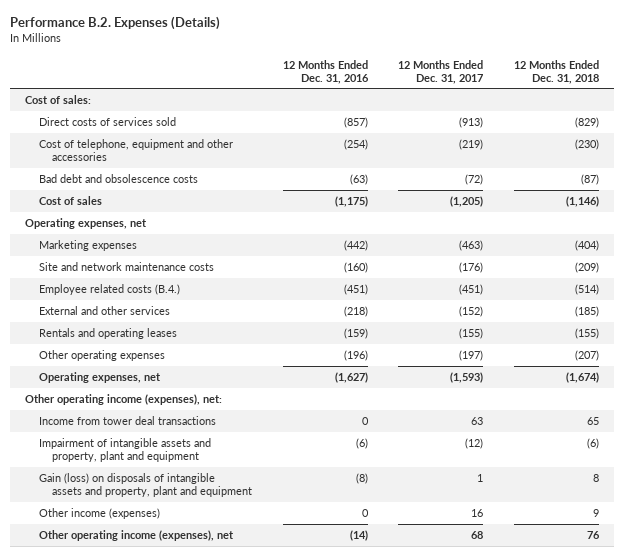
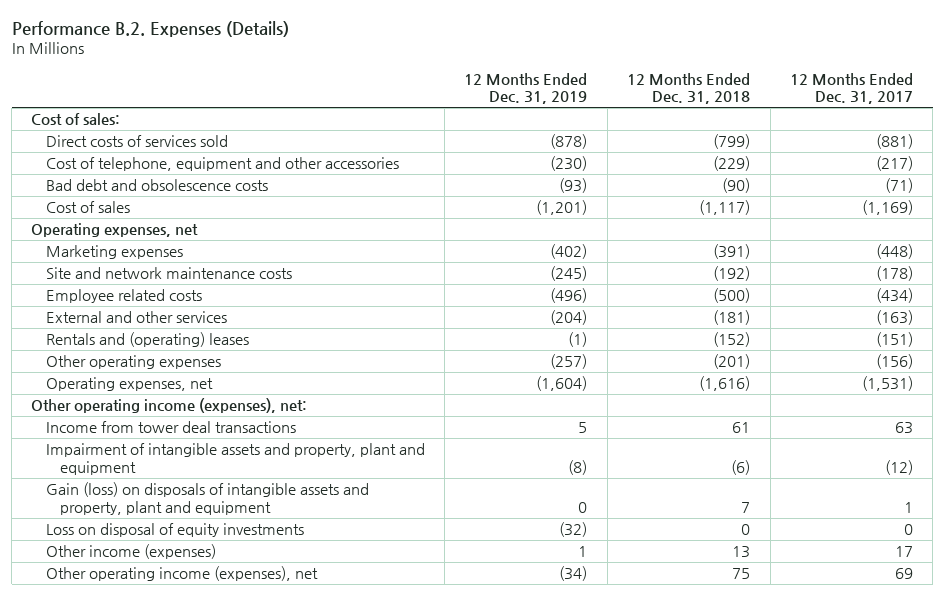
- | 12 Months Ended Dec. 31, 2016 | 12 Months Ended Dec. 31, 2017 | 12 Months Ended Dec. 31, 2018
+ | 12 Months Ended Dec. 31, 2019 | 12 Months Ended Dec. 31, 2018 | 12 Months Ended Dec. 31, 2017
- Direct costs of services sold | (857) | (913) | (829)
- Cost of telephone, equipment and other accessories | (254) | (219) | (230)
- Bad debt and obsolescence costs | (63) | (72) | (87)
- Cost of sales | (1,175) | (1,205) | (1,146)
+ Direct costs of services sold | (878) | (799) | (881)
+ Cost of telephone, equipment and other accessories | (230) | (229) | (217)
+ Bad debt and obsolescence costs | (93) | (90) | (71)
+ Cost of sales | (1,201) | (1,117) | (1,169)
- Marketing expenses | (442) | (463) | (404)
- Site and network maintenance costs | (160) | (176) | (209)
- Employee related costs (B.4.) | (451) | (451) | (514)
- External and other services | (218) | (152) | (185)
- Rentals and operating leases | (159) | (155) | (155)
- Other operating expenses | (196) | (197) | (207)
- Operating expenses, net | (1,627) | (1,593) | (1,674)
+ Marketing expenses | (402) | (391) | (448)
+ Site and network maintenance costs | (245) | (192) | (178)
+ Employee related costs | (496) | (500) | (434)
+ External and other services | (204) | (181) | (163)
+ Rentals and (operating) leases | (1) | (152) | (151)
+ Other operating expenses | (257) | (201) | (156)
+ Operating expenses, net | (1,604) | (1,616) | (1,531)
- Income from tower deal transactions | 0 | 63 | 65
+ Income from tower deal transactions | 5 | 61 | 63
- Gain (loss) on disposals of intangible assets and property, plant and equipment | (8) | 1 | 8
- Other income (expenses) | 0 | 16 | 9
- Other operating income (expenses), net | (14) | 68 | 76
+ Gain (loss) on disposals of intangible assets and property, plant and equipment | 0 | 7 | 1
+ Loss on disposal of equity investments | (32) | 0 | 0
+ Other income (expenses) | 1 | 13 | 17
+ Other operating income (expenses), net | (34) | 75 | 69

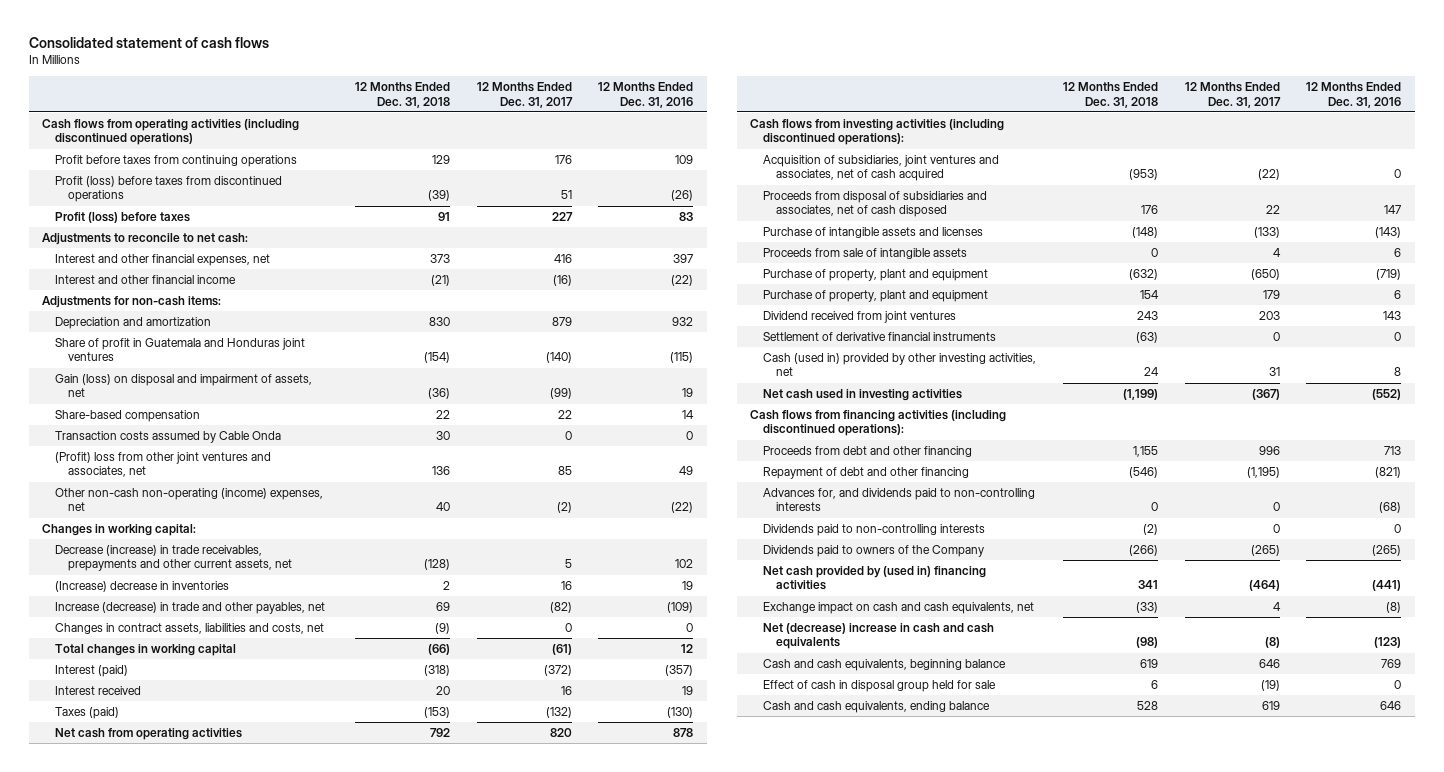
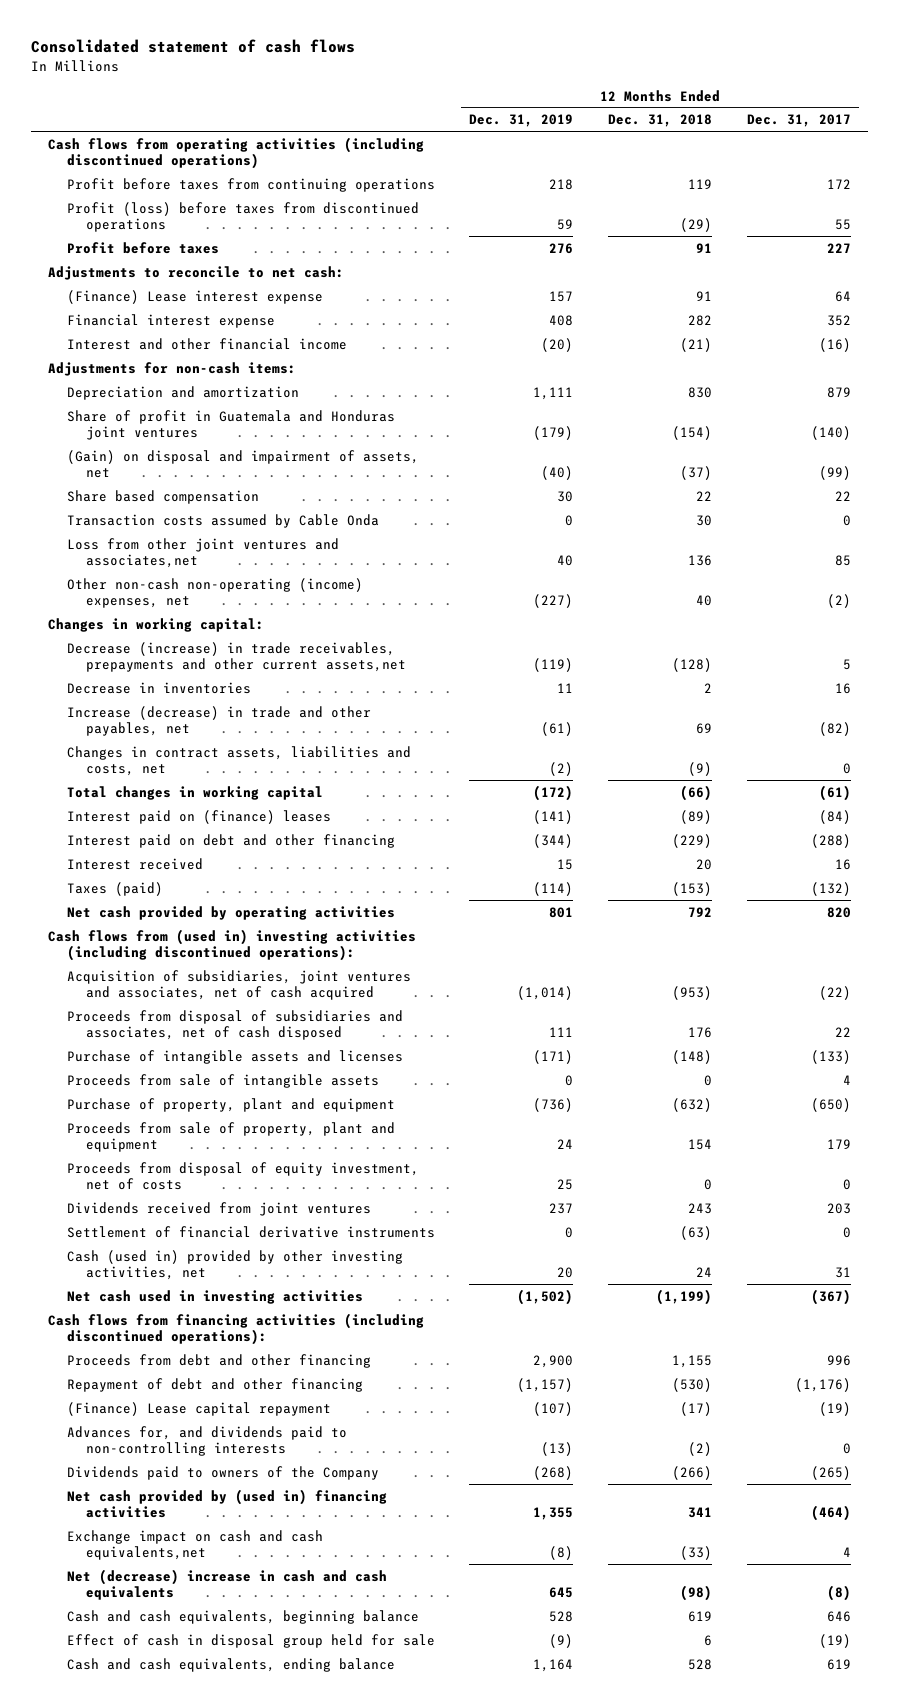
- | 12 Months Ended Dec. 31, 2018 | 12 Months Ended Dec. 31, 2017 | 12 Months Ended Dec. 31, 2016
+ | 12 Months Ended Dec. 31, 2019 | 12 Months Ended Dec. 31, 2018 | 12 Months Ended Dec. 31, 2017
- Profit before taxes from continuing operations | 129 | 176 | 109
- Profit (loss) before taxes from discontinued operations | (39) | 51 | (26)
- Profit (loss) before taxes | 91 | 227 | 83
+ Profit before taxes from continuing operations | 218 | 119 | 172
+ Profit (loss) before taxes from discontinued operations | 59 | (29) | 55
+ Profit before taxes | 276 | 91 | 227
- Interest and other financial expenses, net | 373 | 416 | 397
+ (Finance) Lease interest expense | 157 | 91 | 64
+ Financial interest expense | 408 | 282 | 352
- Gain (loss) on disposal and impairment of assets, net | (36) | (99) | 19
- Share-based compensation | 22 | 22 | 14
+ (Gain) on disposal and impairment of assets, net | (40) | (37) | (99)
+ Share based compensation | 30 | 22 | 22
- (Profit) loss from other joint ventures and associates, net | 136 | 85 | 49
+ Loss from other joint ventures and associates,net | 40 | 136 | 85
- Decrease (increase) in trade receivables, prepayments and other current assets, net | (128) | 5 | 102
- (Increase) decrease in inventories | 2 | 16 | 19
+ Decrease (increase) in trade receivables, prepayments and other current assets,net | (119) | (128) | 5
+ Decrease in inventories | 11 | 2 | 16
- Interest (paid) | (318) | (372) | (357)
+ Interest paid on (finance) leases | (141) | (89) | (84)
+ Interest paid on debt and other financing | (344) | (229) | (288)
- Net cash from operating activities | 792 | 820 | 878
- Cash flows from investing activities (including discontinued operations):
+ Net cash provided by operating activities | 801 | 792 | 820
+ Cash flows from (used in) investing activities (including discontinued operations):
- Purchase of property, plant and equipment | 154 | 179 | 6
- Dividend received from joint ventures | 243 | 203 | 143
- Settlement of derivative financial instruments | (63) | 0 | 0
+ Proceeds from sale of property, plant and equipment | 24 | 154 | 179
+ Proceeds from disposal of equity investment, net of costs | 25 | 0 | 0
+ Dividends received from joint ventures | 237 | 243 | 203
+ Settlement of financial derivative instruments | 0 | (63) | 0
- Repayment of debt and other financing | (546) | (1,195) | (821)
- Advances for, and dividends paid to non-controlling interests | 0 | 0 | (68)
- Dividends paid to non-controlling interests | (2) | 0 | 0
+ Repayment of debt and other financing | (1,157) | (530) | (1,176)
+ (Finance) Lease capital repayment | (107) | (17) | (19)
+ Advances for, and dividends paid to non-controlling interests | (13) | (2) | 0
- Exchange impact on cash and cash equivalents, net | (33) | 4 | (8)
+ Exchange impact on cash and cash equivalents,net | (8) | (33) | 4

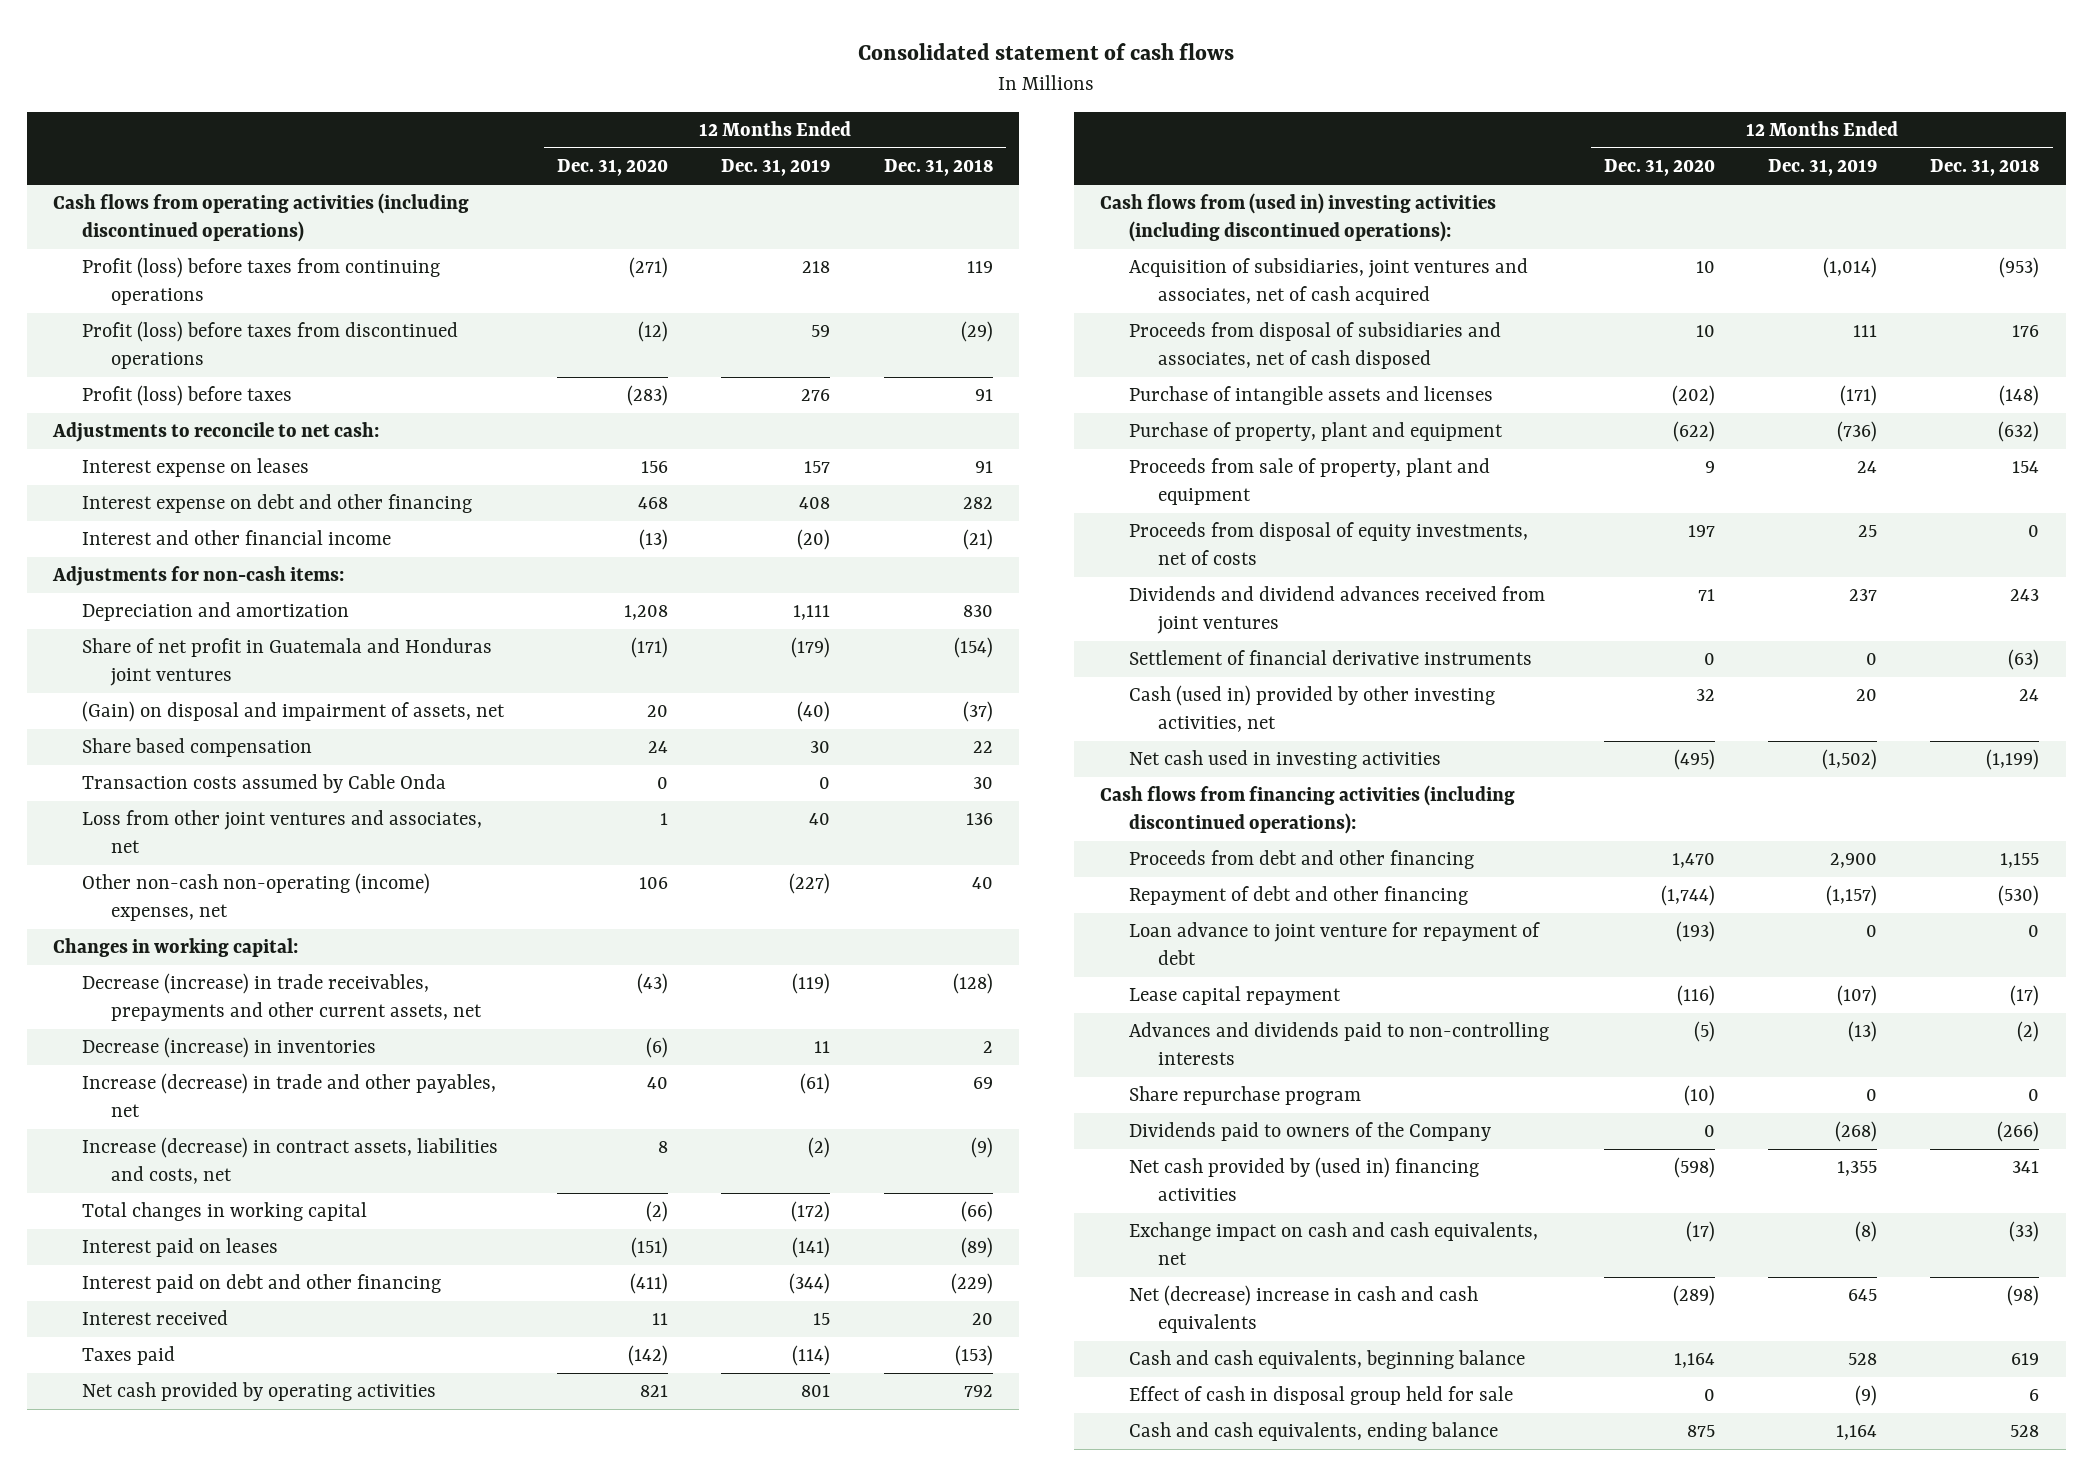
- | 12 Months Ended Dec. 31, 2019 | 12 Months Ended Dec. 31, 2018 | 12 Months Ended Dec. 31, 2017
+ | 12 Months Ended Dec. 31, 2020 | 12 Months Ended Dec. 31, 2019 | 12 Months Ended Dec. 31, 2018
- Profit before taxes from continuing operations | 218 | 119 | 172
+ Profit (loss) before taxes from continuing operations | (271) | 218 | 119
- Profit before taxes | 276 | 91 | 227
+ Profit (loss) before taxes | (283) | 276 | 91
- (Finance) Lease interest expense | 157 | 91 | 64
- Financial interest expense | 408 | 282 | 352
+ Interest expense on leases | 156 | 157 | 91
+ Interest expense on debt and other financing | 468 | 408 | 282
- Share of profit in Guatemala and Honduras joint ventures | (179) | (154) | (140)
+ Share of net profit in Guatemala and Honduras joint ventures | (171) | (179) | (154)
- Loss from other joint ventures and associates,net | 40 | 136 | 85
+ Loss from other joint ventures and associates, net | 1 | 40 | 136
- Decrease (increase) in trade receivables, prepayments and other current assets,net | (119) | (128) | 5
- Decrease in inventories | 11 | 2 | 16
+ Decrease (increase) in trade receivables, prepayments and other current assets, net | (43) | (119) | (128)
+ Decrease (increase) in inventories | (6) | 11 | 2
- Changes in contract assets, liabilities and costs, net | (2) | (9) | 0
+ Increase (decrease) in contract assets, liabilities and costs, net | 8 | (2) | (9)
- Interest paid on (finance) leases | (141) | (89) | (84)
+ Interest paid on leases | (151) | (141) | (89)
- Taxes (paid) | (114) | (153) | (132)
+ Taxes paid | (142) | (114) | (153)
- Proceeds from sale of intangible assets | 0 | 0 | 4
- Proceeds from disposal of equity investment, net of costs | 25 | 0 | 0
- Dividends received from joint ventures | 237 | 243 | 203
+ Proceeds from disposal of equity investments, net of costs | 197 | 25 | 0
+ Dividends and dividend advances received from joint ventures | 71 | 237 | 243
- (Finance) Lease capital repayment | (107) | (17) | (19)
- Advances for, and dividends paid to non-controlling interests | (13) | (2) | 0
+ Loan advance to joint venture for repayment of debt | (193) | 0 | 0
+ Lease capital repayment | (116) | (107) | (17)
+ Advances and dividends paid to non-controlling interests | (5) | (13) | (2)
+ Share repurchase program | (10) | 0 | 0
- Exchange impact on cash and cash equivalents,net | (8) | (33) | 4
+ Exchange impact on cash and cash equivalents, net | (17) | (8) | (33)

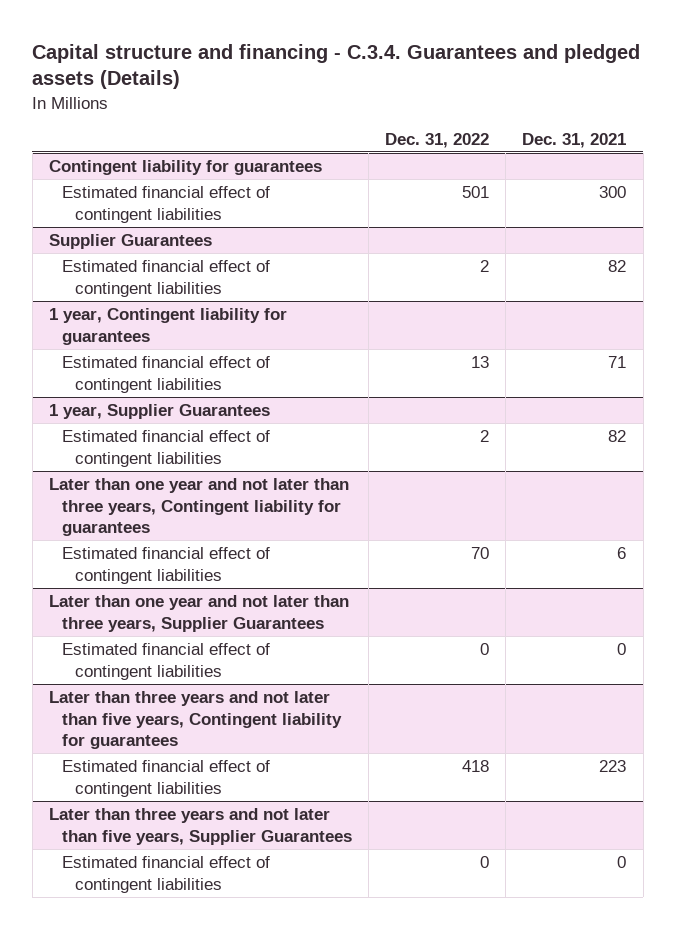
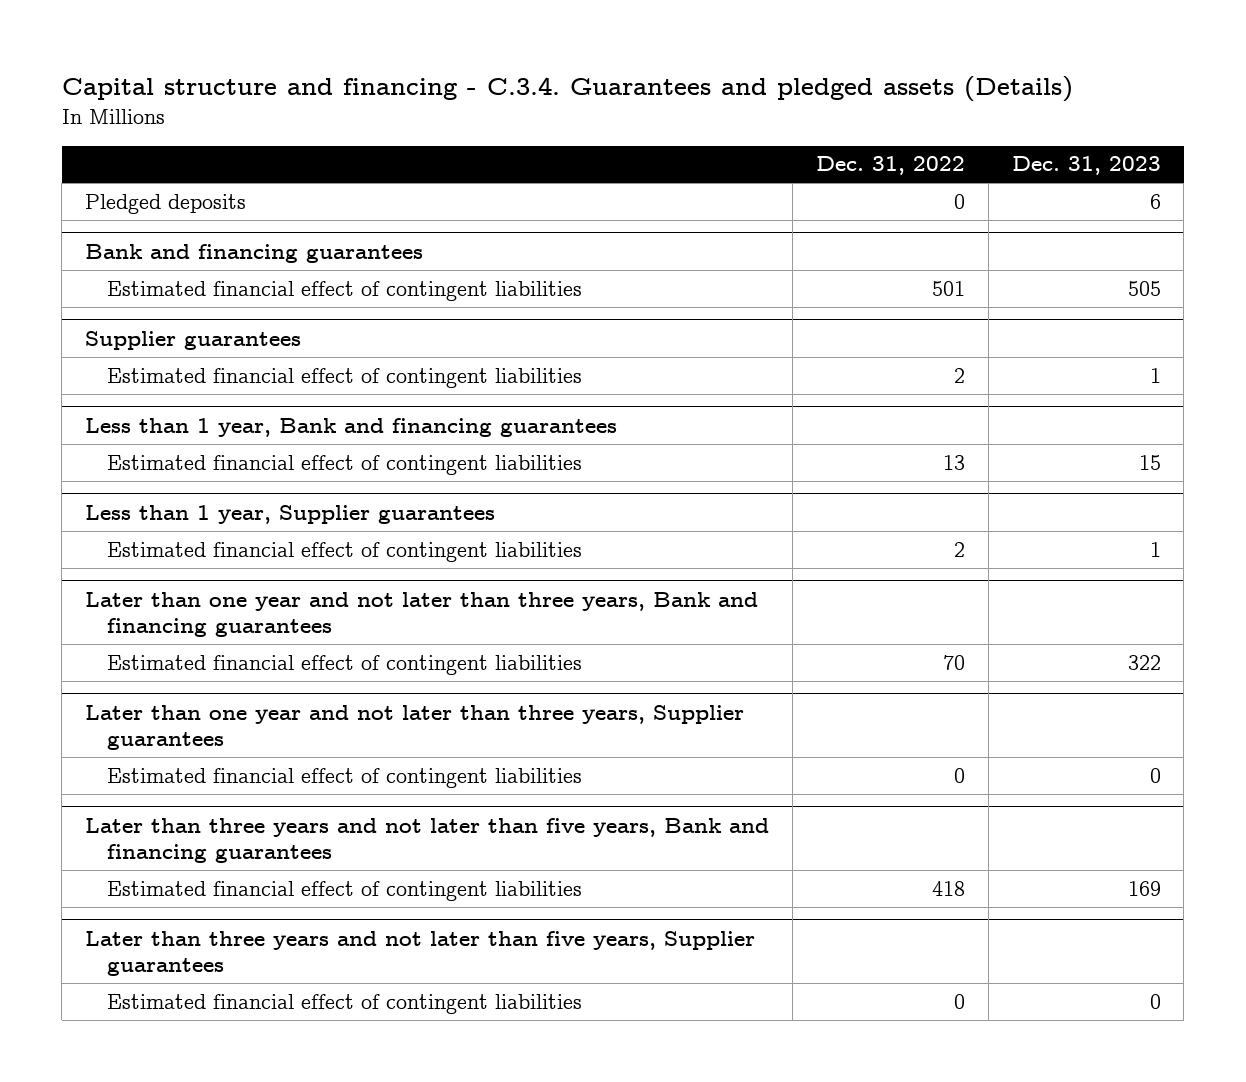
- | Dec. 31, 2022 | Dec. 31, 2021
+ | Dec. 31, 2022 | Dec. 31, 2023
- Contingent liability for guarantees
+ Pledged deposits | 0 | 6
+ Bank and financing guarantees
- Supplier Guarantees
+ Supplier guarantees
- 1 year, Contingent liability for guarantees
+ Less than 1 year, Bank and financing guarantees
- 1 year, Supplier Guarantees
+ Less than 1 year, Supplier guarantees
- Later than one year and not later than three years, Contingent liability for guarantees
+ Later than one year and not later than three years, Bank and financing guarantees
- Later than one year and not later than three years, Supplier Guarantees
+ Later than one year and not later than three years, Supplier guarantees
- Later than three years and not later than five years, Contingent liability for guarantees
+ Later than three years and not later than five years, Bank and financing guarantees
- Later than three years and not later than five years, Supplier Guarantees
+ Later than three years and not later than five years, Supplier guarantees

